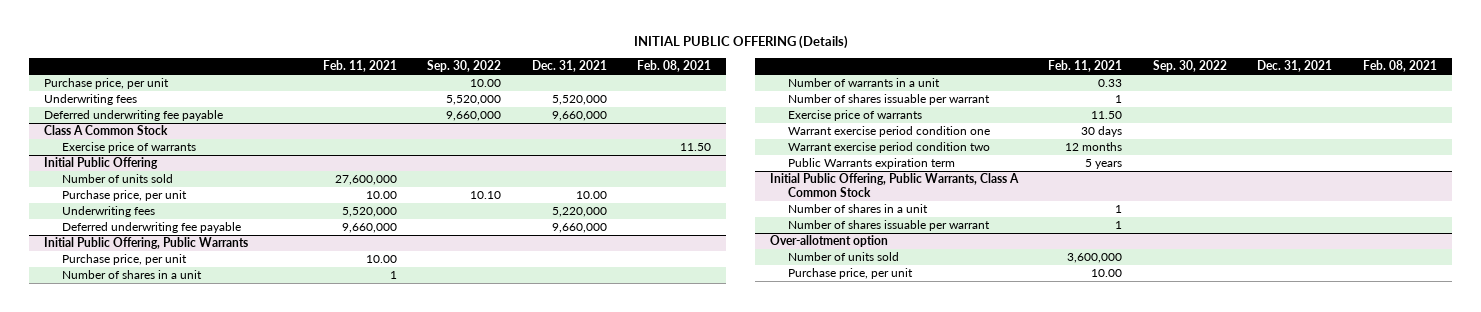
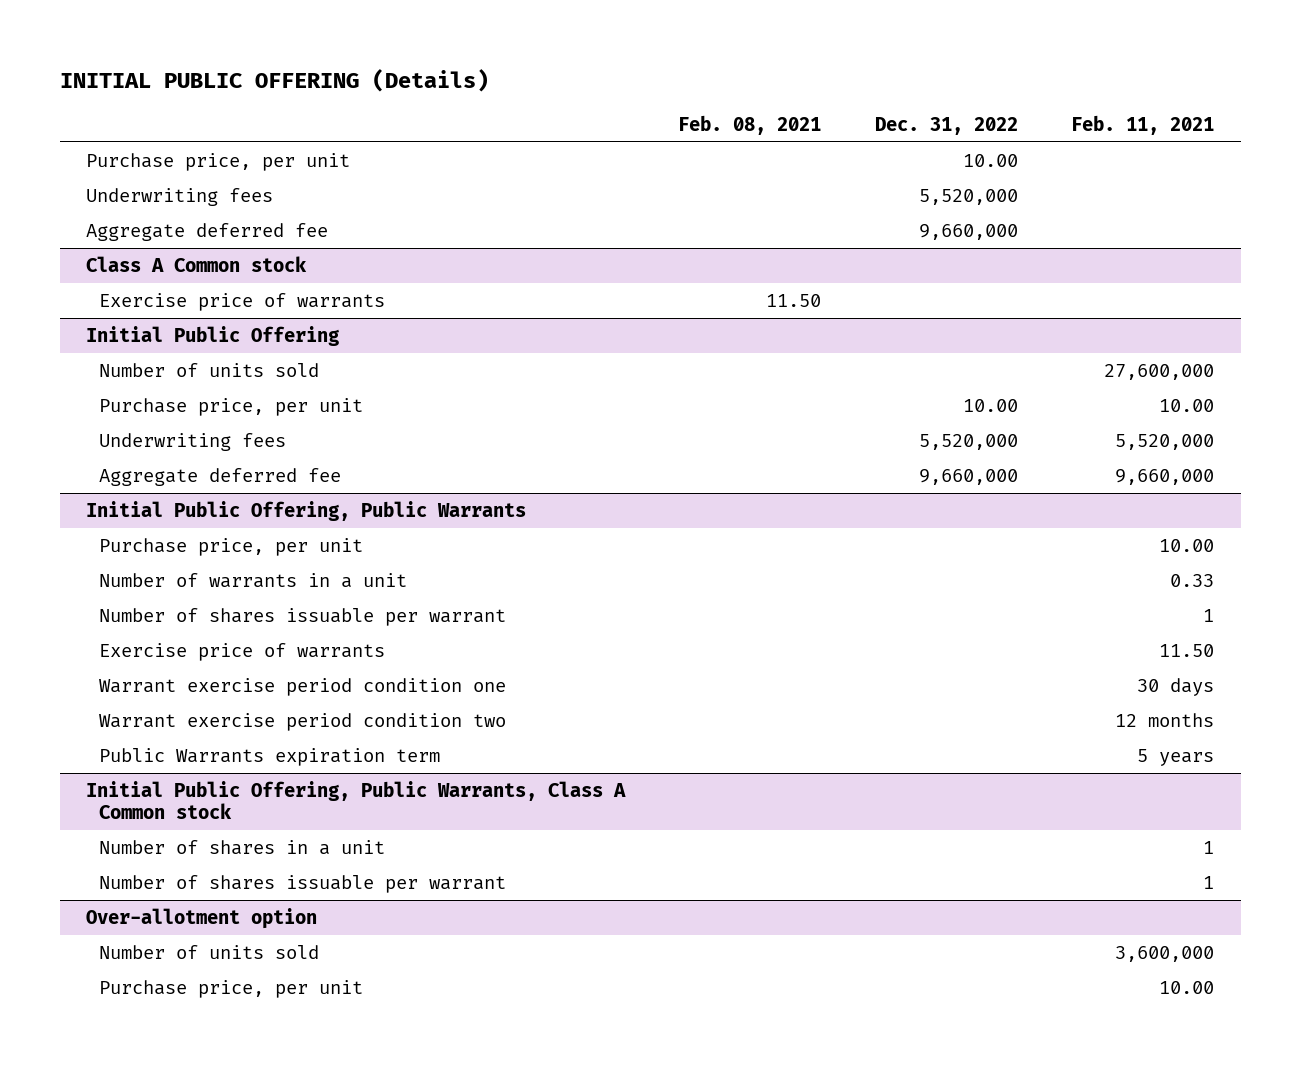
- | Feb. 11, 2021 | Sep. 30, 2022 | Dec. 31, 2021 | Feb. 08, 2021
+ | Feb. 08, 2021 | Dec. 31, 2022 | Feb. 11, 2021
- Deferred underwriting fee payable | | 9,660,000 | 9,660,000 |
- Class A Common Stock
+ Aggregate deferred fee | | 9,660,000 |
+ Class A Common stock
@ Initial Public Offering
- Deferred underwriting fee payable | 9,660,000 | | 9,660,000 |
+ Aggregate deferred fee | | 9,660,000 | 9,660,000
@ Initial Public Offering, Public Warrants
- Number of shares in a unit | 1 | | |
- Initial Public Offering, Public Warrants, Class A Common Stock
+ Initial Public Offering, Public Warrants, Class A Common stock

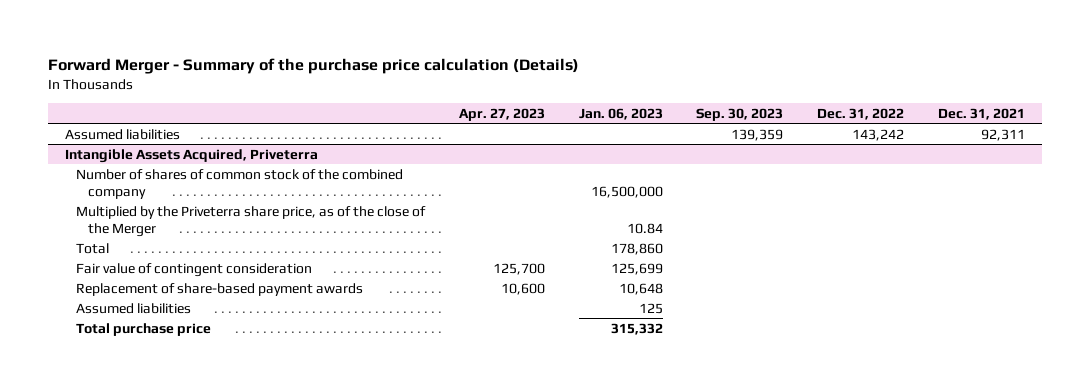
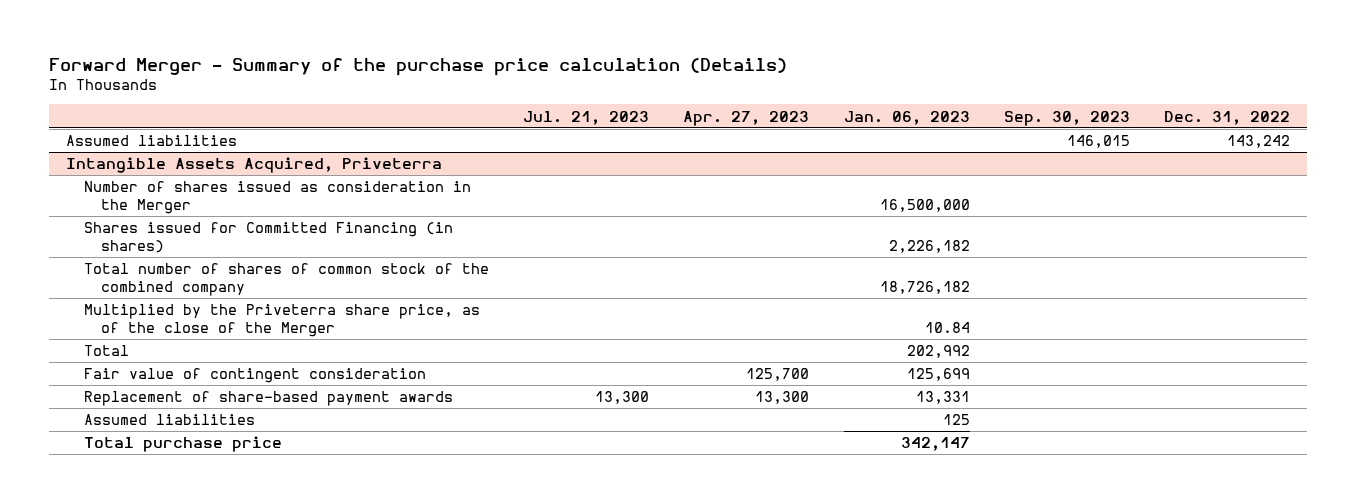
- | Apr. 27, 2023 | Jan. 06, 2023 | Sep. 30, 2023 | Dec. 31, 2022 | Dec. 31, 2021
+ | Jul. 21, 2023 | Apr. 27, 2023 | Jan. 06, 2023 | Sep. 30, 2023 | Dec. 31, 2022
- Assumed liabilities | | | 139,359 | 143,242 | 92,311
+ Assumed liabilities | | | | 146,015 | 143,242
@ Intangible Assets Acquired, Priveterra
- Number of shares of common stock of the combined company | | 16,500,000 | | |
+ Number of shares issued as consideration in the Merger | | | 16,500,000 | |
+ Shares issued for Committed Financing (in shares) | | | 2,226,182 | |
+ Total number of shares of common stock of the combined company | | | 18,726,182 | |
- Total | | 178,860 | | |
+ Total | | | 202,992 | |
- Replacement of share-based payment awards | 10,600 | 10,648 | | |
+ Replacement of share-based payment awards | 13,300 | 13,300 | 13,331 | |
- Total purchase price | | 315,332 | | |
+ Total purchase price | | | 342,147 | |

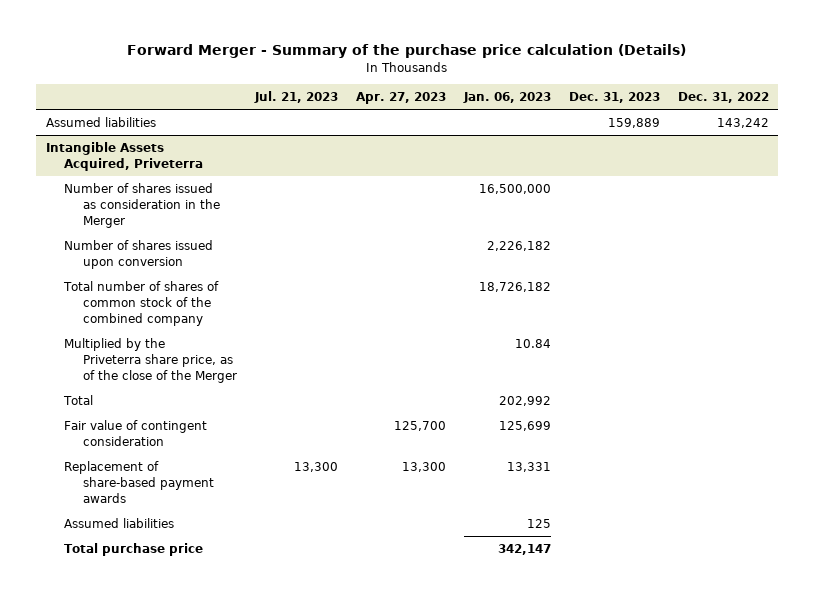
- | Jul. 21, 2023 | Apr. 27, 2023 | Jan. 06, 2023 | Sep. 30, 2023 | Dec. 31, 2022
+ | Jul. 21, 2023 | Apr. 27, 2023 | Jan. 06, 2023 | Dec. 31, 2023 | Dec. 31, 2022
@ Intangible Assets Acquired, Priveterra
- Shares issued for Committed Financing (in shares) | | | 2,226,182 | |
+ Number of shares issued upon conversion | | | 2,226,182 | |

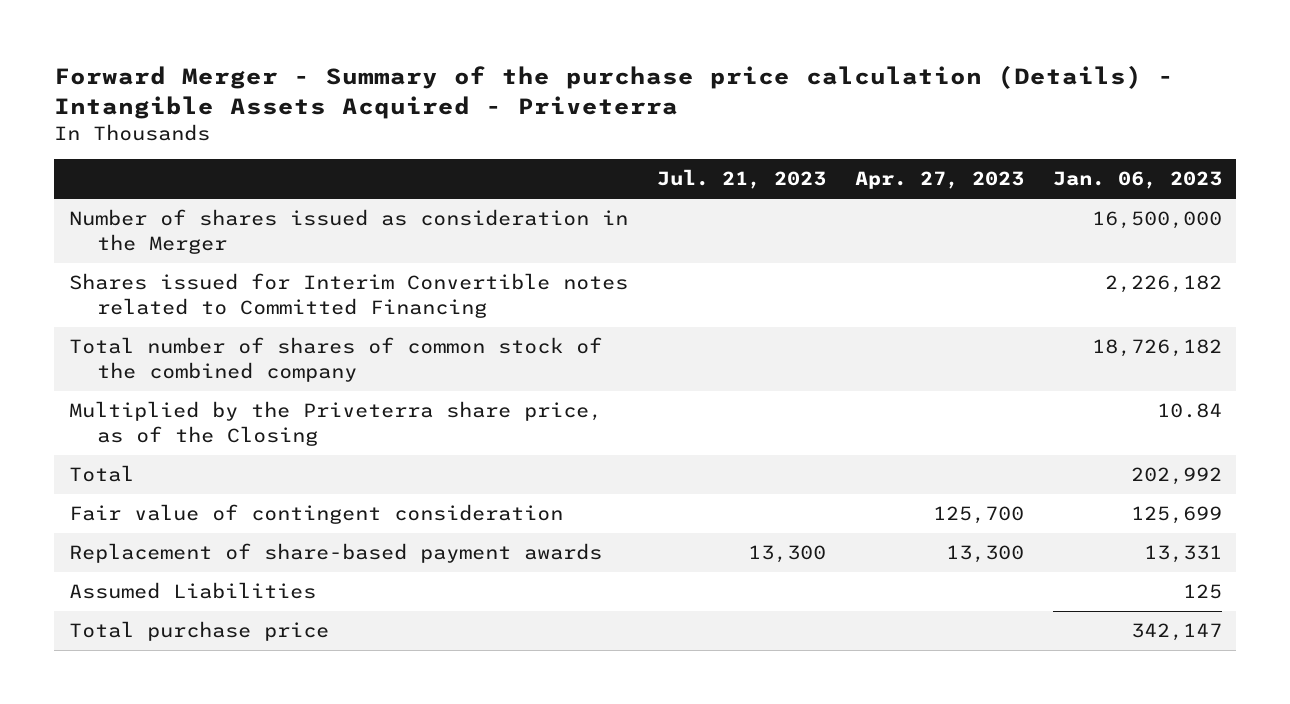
- Forward Merger - Summary of the purchase price calculation (Details)
+ Forward Merger - Summary of the purchase price calculation (Details) - Intangible Assets Acquired - Priveterra
- | Jul. 21, 2023 | Apr. 27, 2023 | Jan. 06, 2023 | Dec. 31, 2023 | Dec. 31, 2022
+ | Jul. 21, 2023 | Apr. 27, 2023 | Jan. 06, 2023
- Assumed liabilities | | | | 159,889 | 143,242
- Intangible Assets Acquired, Priveterra
- Number of shares issued upon conversion | | | 2,226,182 | |
+ Shares issued for Interim Convertible notes related to Committed Financing | | | 2,226,182
- Multiplied by the Priveterra share price, as of the close of the Merger | | | 10.84 | |
+ Multiplied by the Priveterra share price, as of the Closing | | | 10.84
- Assumed liabilities | | | 125 | |
+ Assumed Liabilities | | | 125

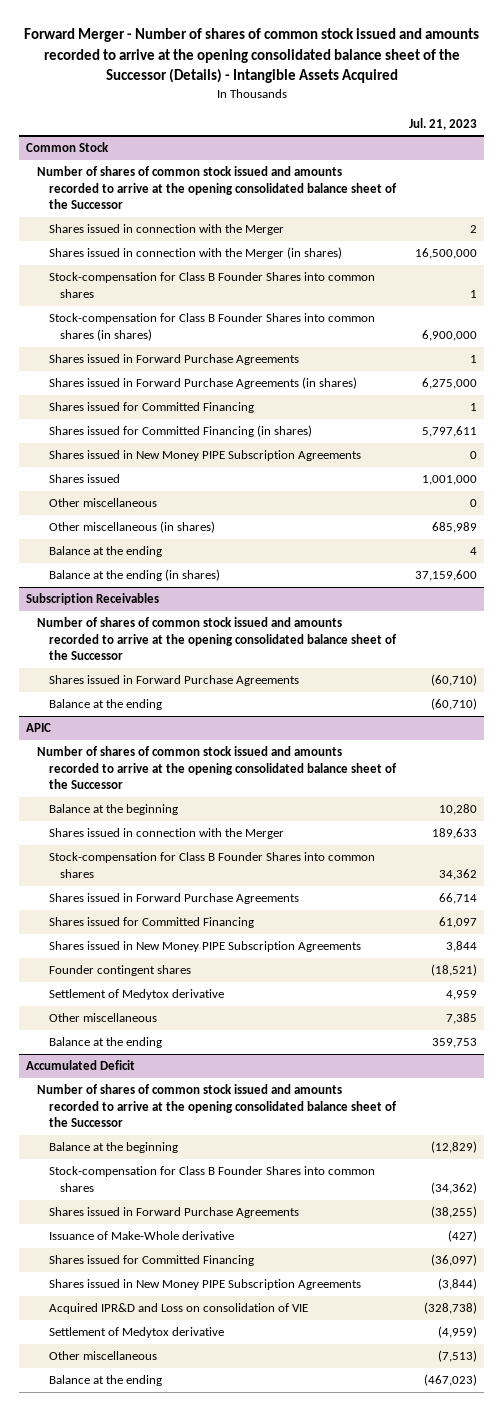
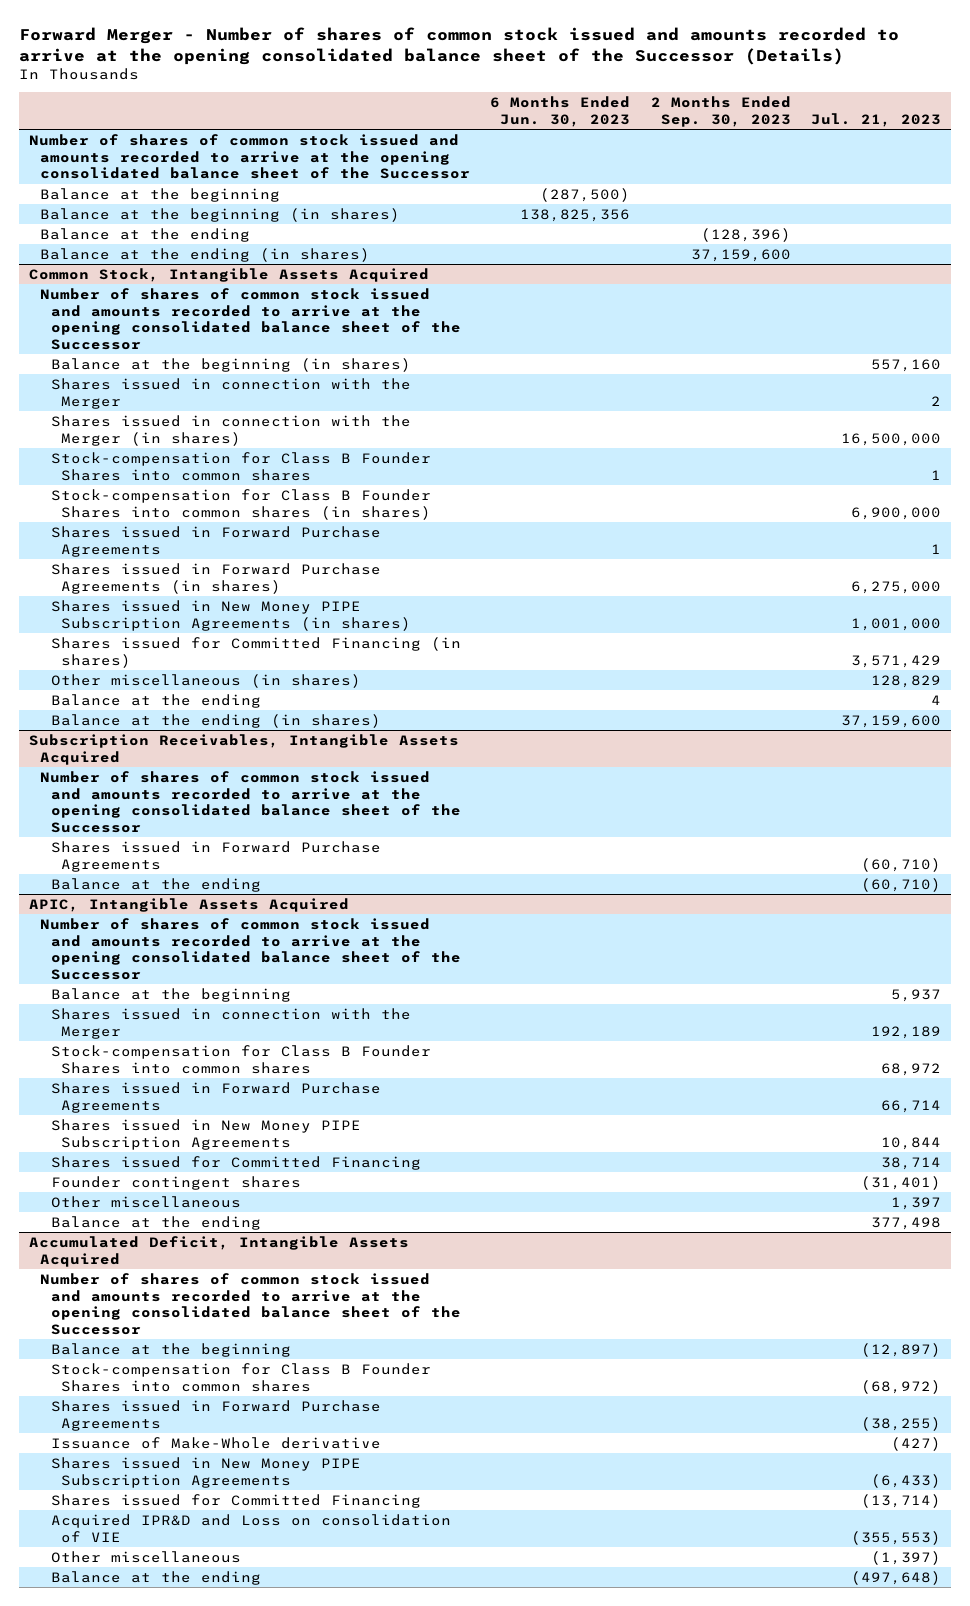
- Forward Merger - Number of shares of common stock issued and amounts recorded to arrive at the opening consolidated balance sheet of the Successor (Details) - Intangible Assets Acquired
+ Forward Merger - Number of shares of common stock issued and amounts recorded to arrive at the opening consolidated balance sheet of the Successor (Details)
- | Jul. 21, 2023
+ | 6 Months Ended Jun. 30, 2023 | 2 Months Ended Sep. 30, 2023 | Jul. 21, 2023
- Common Stock
+ Balance at the beginning | (287,500) | |
+ Balance at the beginning (in shares) | 138,825,356 | |
+ Balance at the ending | | (128,396) |
+ Balance at the ending (in shares) | | 37,159,600 |
+ Common Stock, Intangible Assets Acquired
+ Number of shares of common stock issued and amounts recorded to arrive at the opening consolidated balance sheet of the Successor
+ Balance at the beginning (in shares) | | | 557,160
- Shares issued for Committed Financing | 1
- Shares issued for Committed Financing (in shares) | 5,797,611
- Shares issued in New Money PIPE Subscription Agreements | 0
- Shares issued | 1,001,000
- Other miscellaneous | 0
- Other miscellaneous (in shares) | 685,989
+ Shares issued in New Money PIPE Subscription Agreements (in shares) | | | 1,001,000
+ Shares issued for Committed Financing (in shares) | | | 3,571,429
+ Other miscellaneous (in shares) | | | 128,829
- Subscription Receivables
+ Subscription Receivables, Intangible Assets Acquired
- APIC
+ APIC, Intangible Assets Acquired
- Balance at the beginning | 10,280
- Shares issued in connection with the Merger | 189,633
- Stock-compensation for Class B Founder Shares into common shares | 34,362
+ Balance at the beginning | | | 5,937
+ Shares issued in connection with the Merger | | | 192,189
+ Stock-compensation for Class B Founder Shares into common shares | | | 68,972
- Shares issued for Committed Financing | 61,097
- Shares issued in New Money PIPE Subscription Agreements | 3,844
- Founder contingent shares | (18,521)
- Settlement of Medytox derivative | 4,959
- Other miscellaneous | 7,385
- Balance at the ending | 359,753
- Accumulated Deficit
+ Shares issued in New Money PIPE Subscription Agreements | | | 10,844
+ Shares issued for Committed Financing | | | 38,714
+ Founder contingent shares | | | (31,401)
+ Other miscellaneous | | | 1,397
+ Balance at the ending | | | 377,498
+ Accumulated Deficit, Intangible Assets Acquired
- Balance at the beginning | (12,829)
- Stock-compensation for Class B Founder Shares into common shares | (34,362)
+ Balance at the beginning | | | (12,897)
+ Stock-compensation for Class B Founder Shares into common shares | | | (68,972)
- Shares issued for Committed Financing | (36,097)
- Shares issued in New Money PIPE Subscription Agreements | (3,844)
- Acquired IPR&D and Loss on consolidation of VIE | (328,738)
- Settlement of Medytox derivative | (4,959)
- Other miscellaneous | (7,513)
- Balance at the ending | (467,023)
+ Shares issued in New Money PIPE Subscription Agreements | | | (6,433)
+ Shares issued for Committed Financing | | | (13,714)
+ Acquired IPR&D and Loss on consolidation of VIE | | | (355,553)
+ Other miscellaneous | | | (1,397)
+ Balance at the ending | | | (497,648)

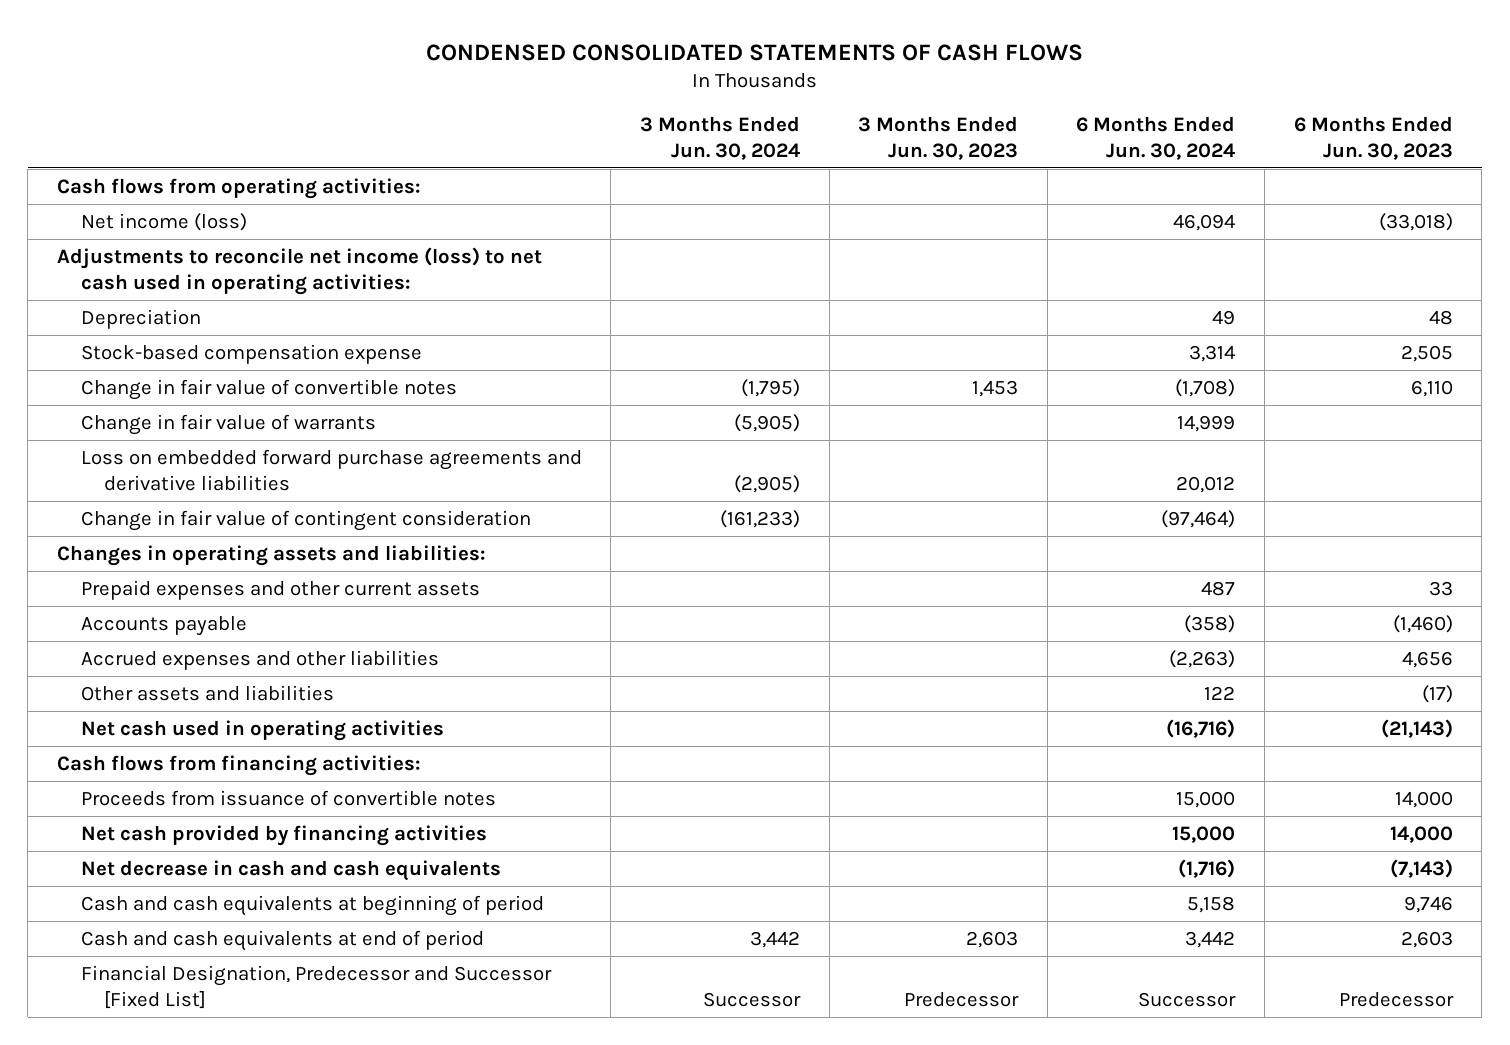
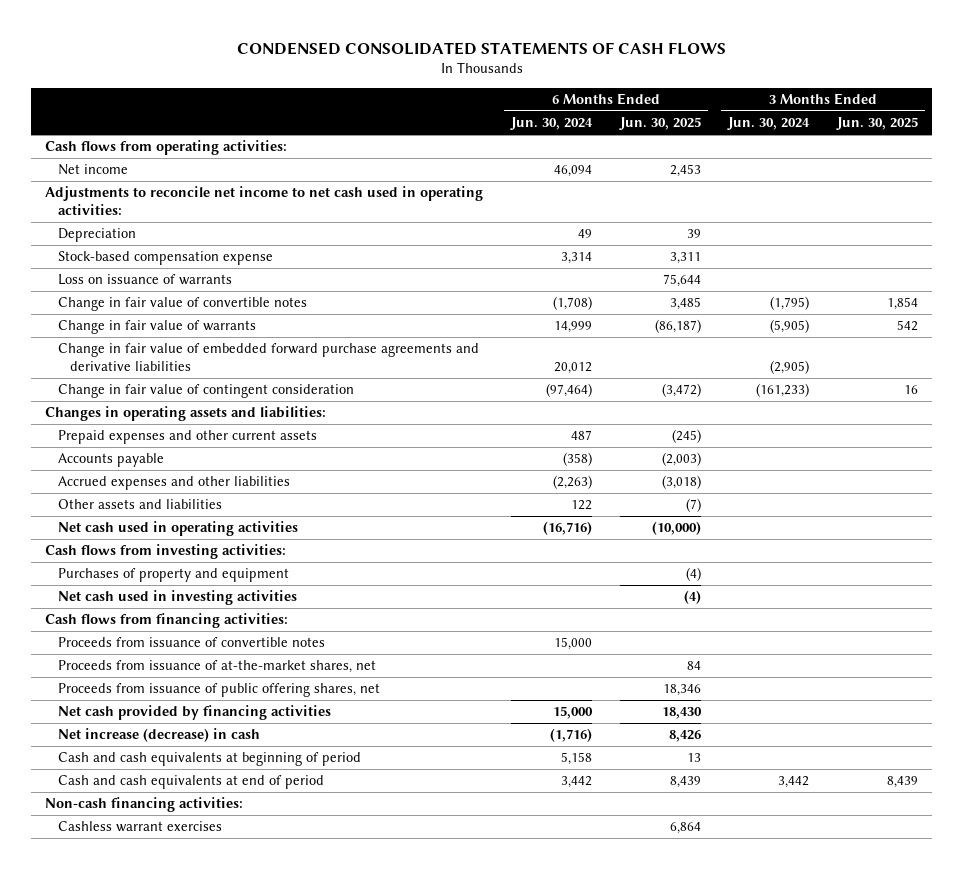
- | 3 Months Ended Jun. 30, 2024 | 3 Months Ended Jun. 30, 2023 | 6 Months Ended Jun. 30, 2024 | 6 Months Ended Jun. 30, 2023
+ | 6 Months Ended Jun. 30, 2024 | 6 Months Ended Jun. 30, 2025 | 3 Months Ended Jun. 30, 2024 | 3 Months Ended Jun. 30, 2025
- Net income (loss) | | | 46,094 | (33,018)
- Adjustments to reconcile net income (loss) to net cash used in operating activities:
+ Net income | 46,094 | 2,453 | |
+ Adjustments to reconcile net income to net cash used in operating activities:
+ Loss on issuance of warrants | | 75,644 | |
- Loss on embedded forward purchase agreements and derivative liabilities | (2,905) | | 20,012 |
+ Change in fair value of embedded forward purchase agreements and derivative liabilities | 20,012 | | (2,905) |
+ Cash flows from investing activities:
+ Purchases of property and equipment | | (4) | |
+ Net cash used in investing activities | | (4) | |
+ Proceeds from issuance of at-the-market shares, net | | 84 | |
+ Proceeds from issuance of public offering shares, net | | 18,346 | |
- Net decrease in cash and cash equivalents | | | (1,716) | (7,143)
+ Net increase (decrease) in cash | (1,716) | 8,426 | |
- Financial Designation, Predecessor and Successor [Fixed List] | Successor | Predecessor | Successor | Predecessor
+ Non-cash financing activities:
+ Cashless warrant exercises | | 6,864 | |

